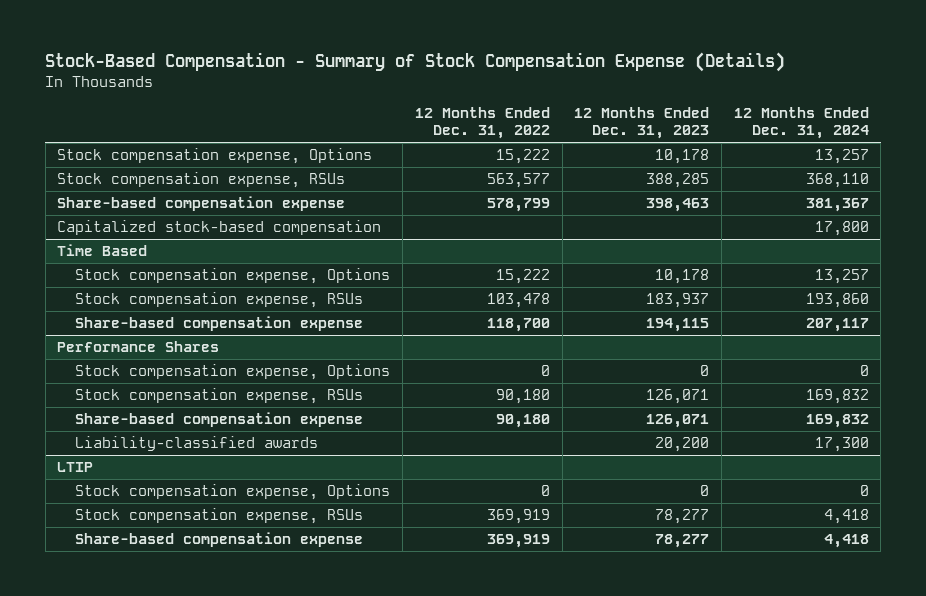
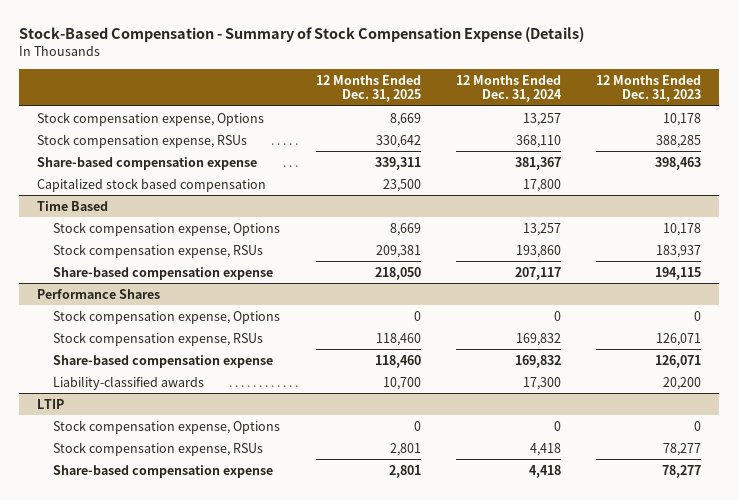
- | 12 Months Ended Dec. 31, 2022 | 12 Months Ended Dec. 31, 2023 | 12 Months Ended Dec. 31, 2024
+ | 12 Months Ended Dec. 31, 2025 | 12 Months Ended Dec. 31, 2024 | 12 Months Ended Dec. 31, 2023
- Capitalized stock-based compensation | | | 17,800
+ Capitalized stock based compensation | 23,500 | 17,800 |

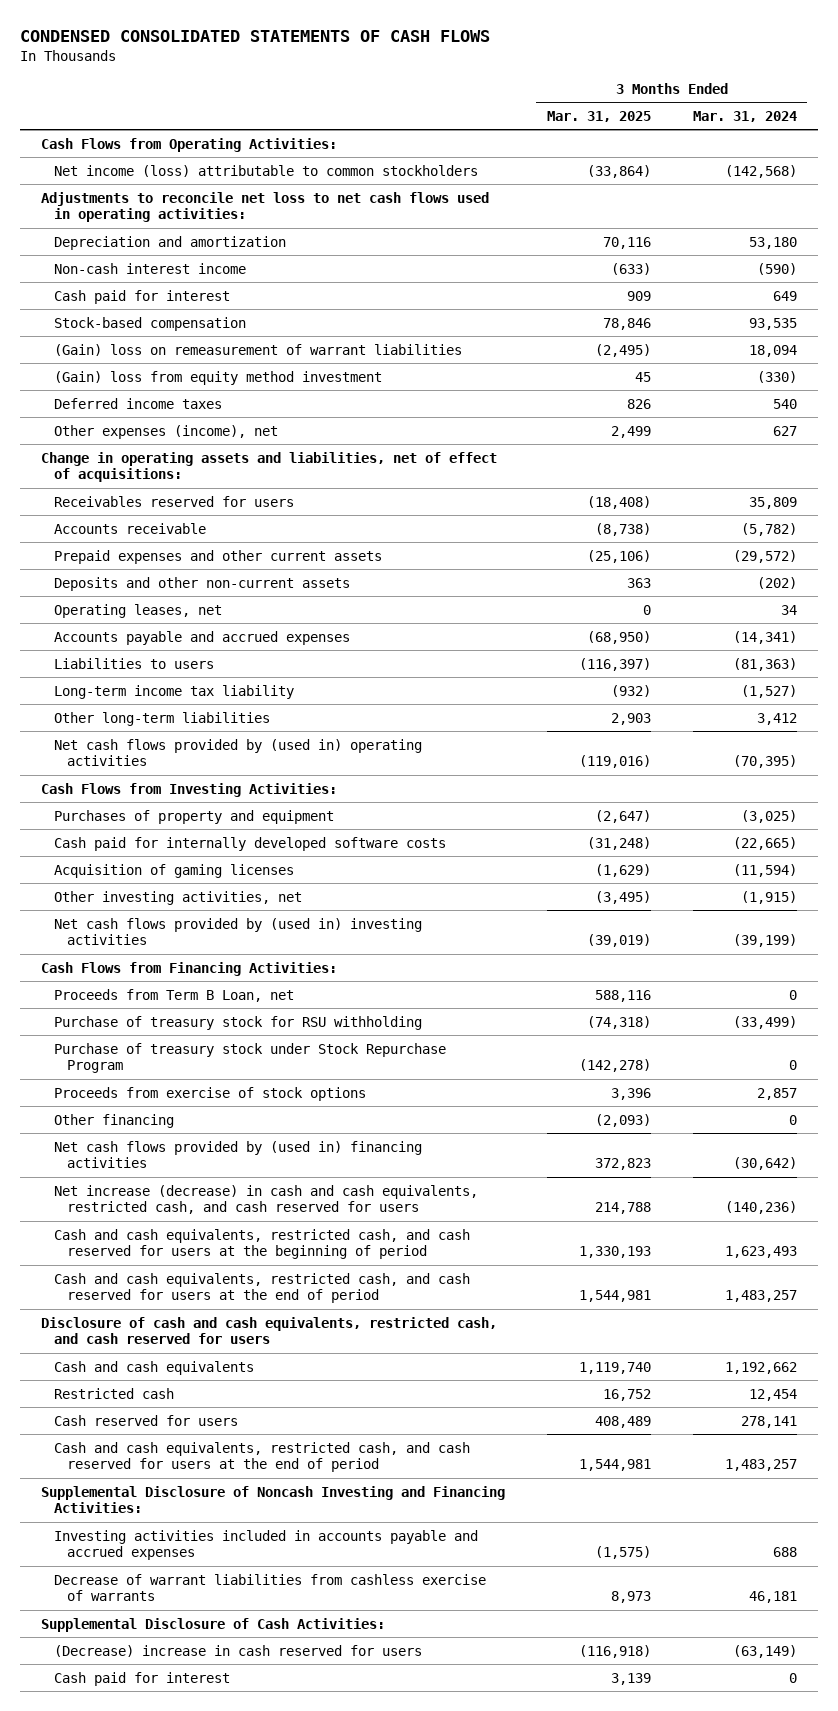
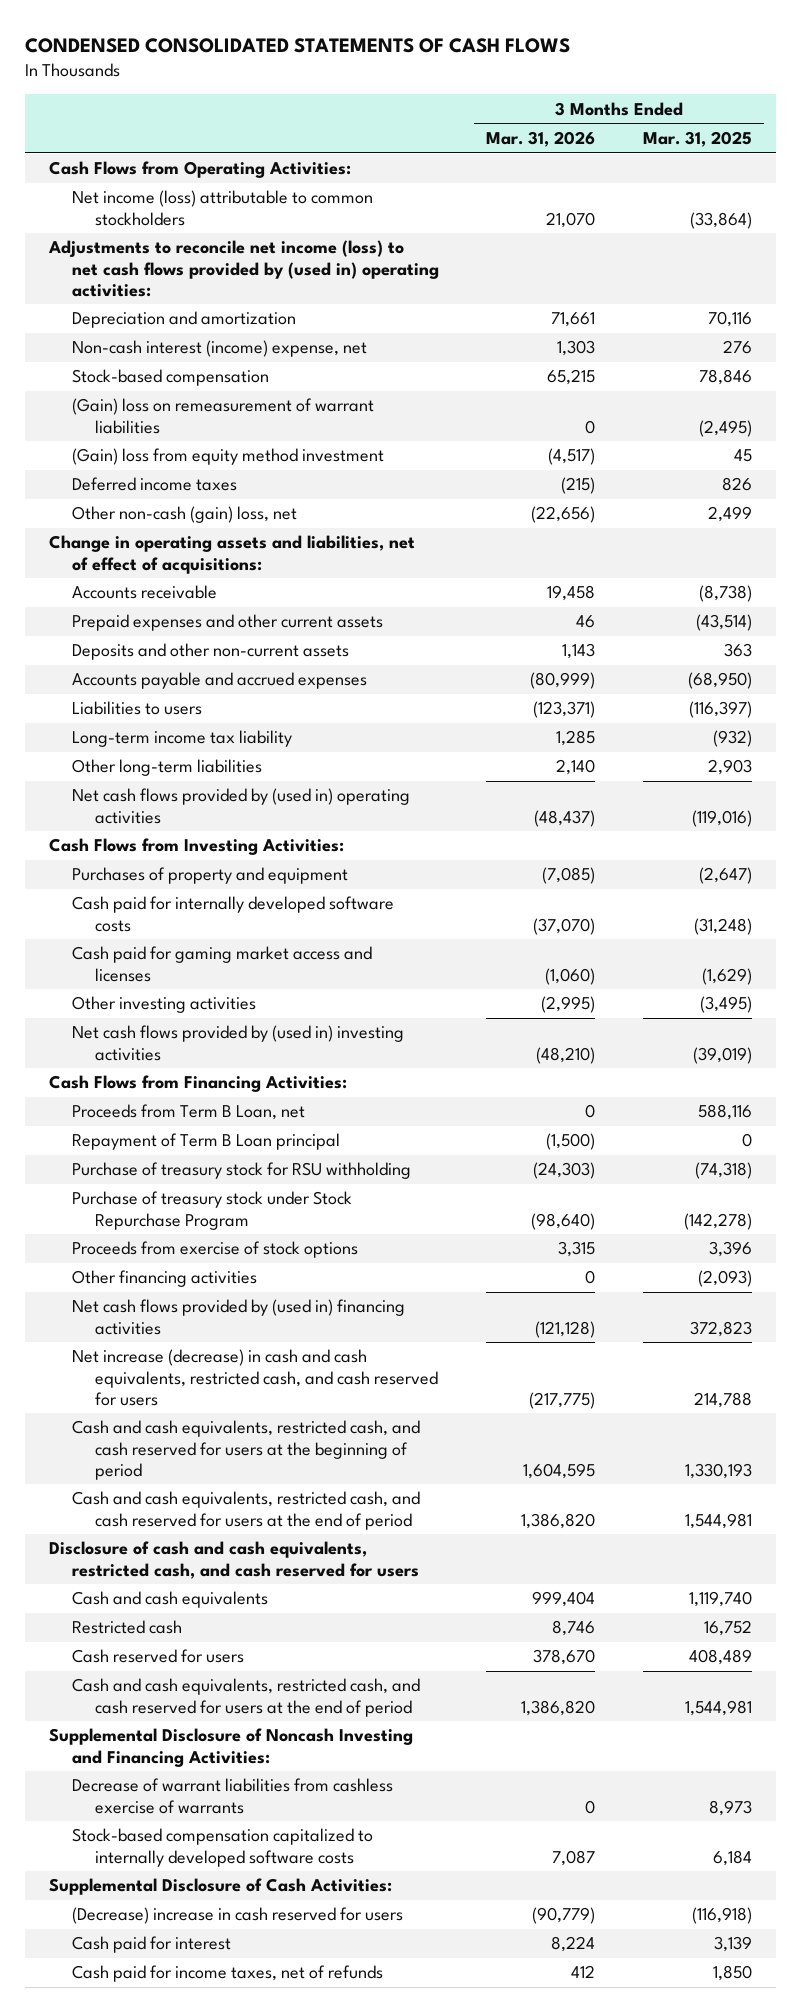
- | 3 Months Ended Mar. 31, 2025 | 3 Months Ended Mar. 31, 2024
+ | 3 Months Ended Mar. 31, 2026 | 3 Months Ended Mar. 31, 2025
- Adjustments to reconcile net loss to net cash flows used in operating activities:
+ Adjustments to reconcile net income (loss) to net cash flows provided by (used in) operating activities:
- Non-cash interest income | (633) | (590)
- Cash paid for interest | 909 | 649
+ Non-cash interest (income) expense, net | 1,303 | 276
- Other expenses (income), net | 2,499 | 627
+ Other non-cash (gain) loss, net | (22,656) | 2,499
- Receivables reserved for users | (18,408) | 35,809
- Prepaid expenses and other current assets | (25,106) | (29,572)
+ Prepaid expenses and other current assets | 46 | (43,514)
- Operating leases, net | 0 | 34
- Acquisition of gaming licenses | (1,629) | (11,594)
- Other investing activities, net | (3,495) | (1,915)
+ Cash paid for gaming market access and licenses | (1,060) | (1,629)
+ Other investing activities | (2,995) | (3,495)
+ Repayment of Term B Loan principal | (1,500) | 0
- Other financing | (2,093) | 0
+ Other financing activities | 0 | (2,093)
- Investing activities included in accounts payable and accrued expenses | (1,575) | 688
+ Stock-based compensation capitalized to internally developed software costs | 7,087 | 6,184
+ Cash paid for income taxes, net of refunds | 412 | 1,850

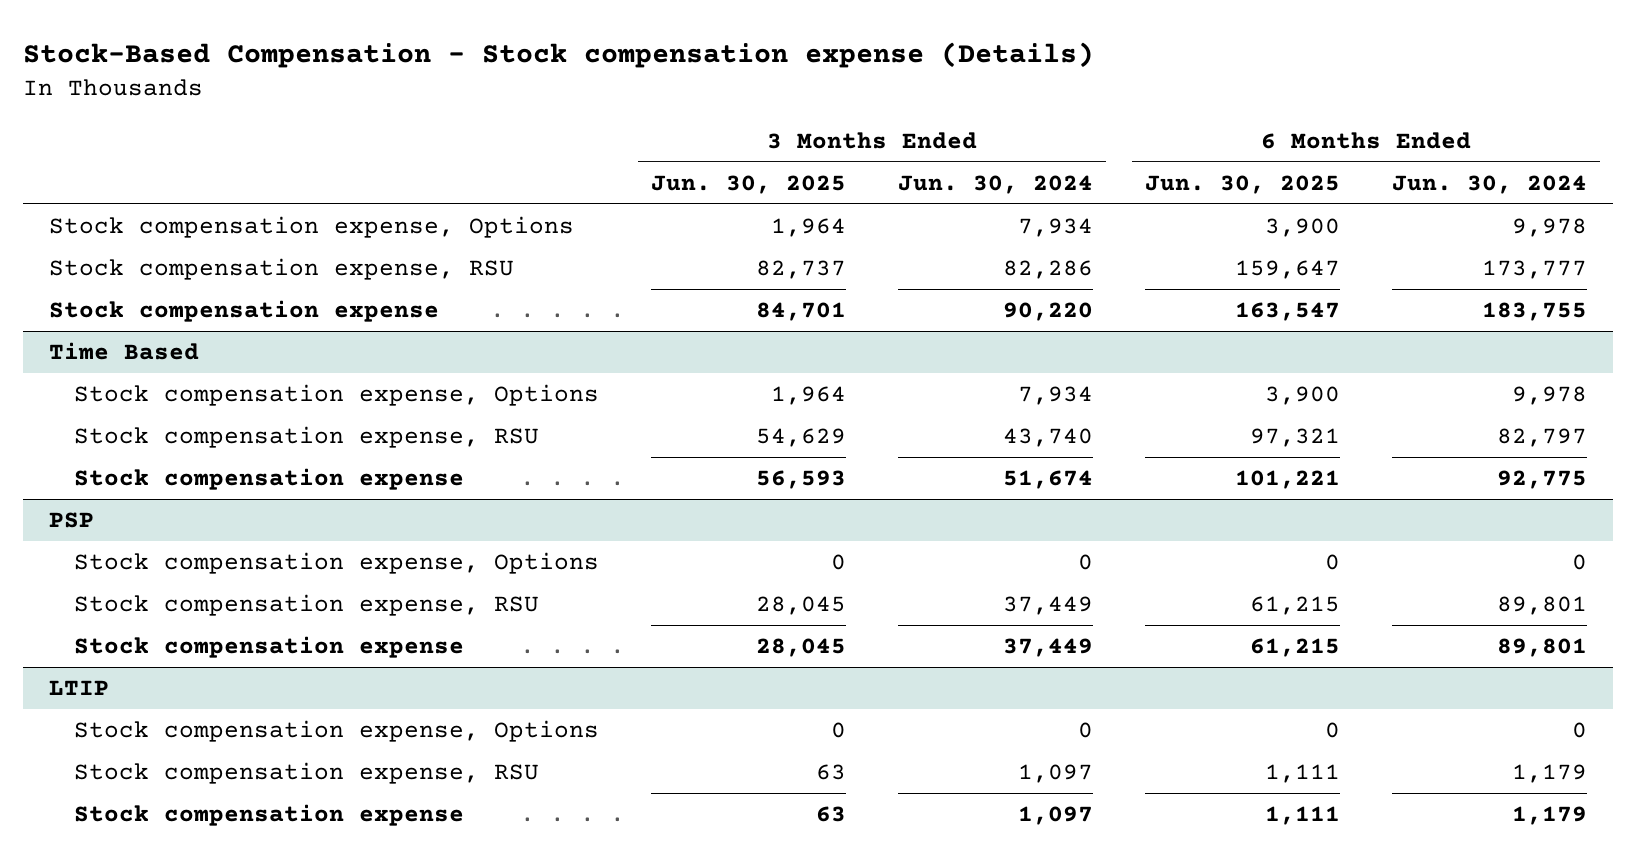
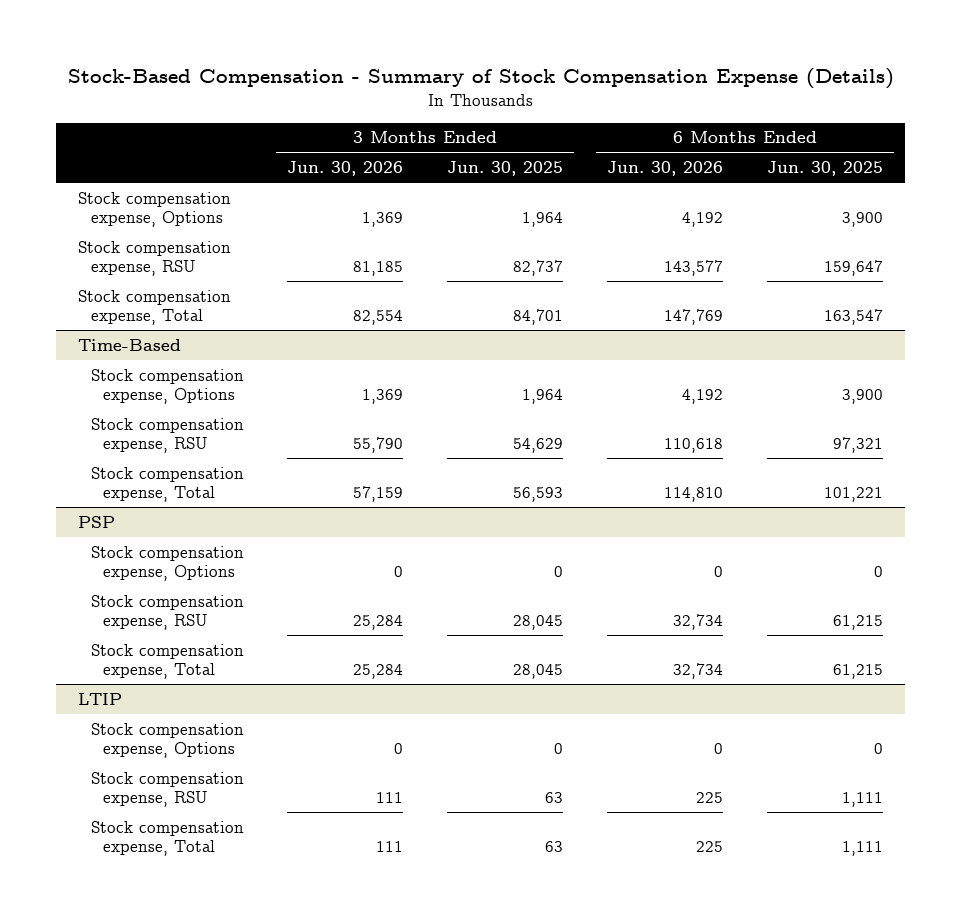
- Stock-Based Compensation - Stock compensation expense (Details)
+ Stock-Based Compensation - Summary of Stock Compensation Expense (Details)
- | 3 Months Ended Jun. 30, 2025 | 3 Months Ended Jun. 30, 2024 | 6 Months Ended Jun. 30, 2025 | 6 Months Ended Jun. 30, 2024
+ | 3 Months Ended Jun. 30, 2026 | 3 Months Ended Jun. 30, 2025 | 6 Months Ended Jun. 30, 2026 | 6 Months Ended Jun. 30, 2025
- Stock compensation expense | 84,701 | 90,220 | 163,547 | 183,755
- Time Based
+ Stock compensation expense, Total | 82,554 | 84,701 | 147,769 | 163,547
+ Time-Based
- Stock compensation expense | 56,593 | 51,674 | 101,221 | 92,775
+ Stock compensation expense, Total | 57,159 | 56,593 | 114,810 | 101,221
@ PSP
- Stock compensation expense | 28,045 | 37,449 | 61,215 | 89,801
+ Stock compensation expense, Total | 25,284 | 28,045 | 32,734 | 61,215
@ LTIP
- Stock compensation expense | 63 | 1,097 | 1,111 | 1,179
+ Stock compensation expense, Total | 111 | 63 | 225 | 1,111

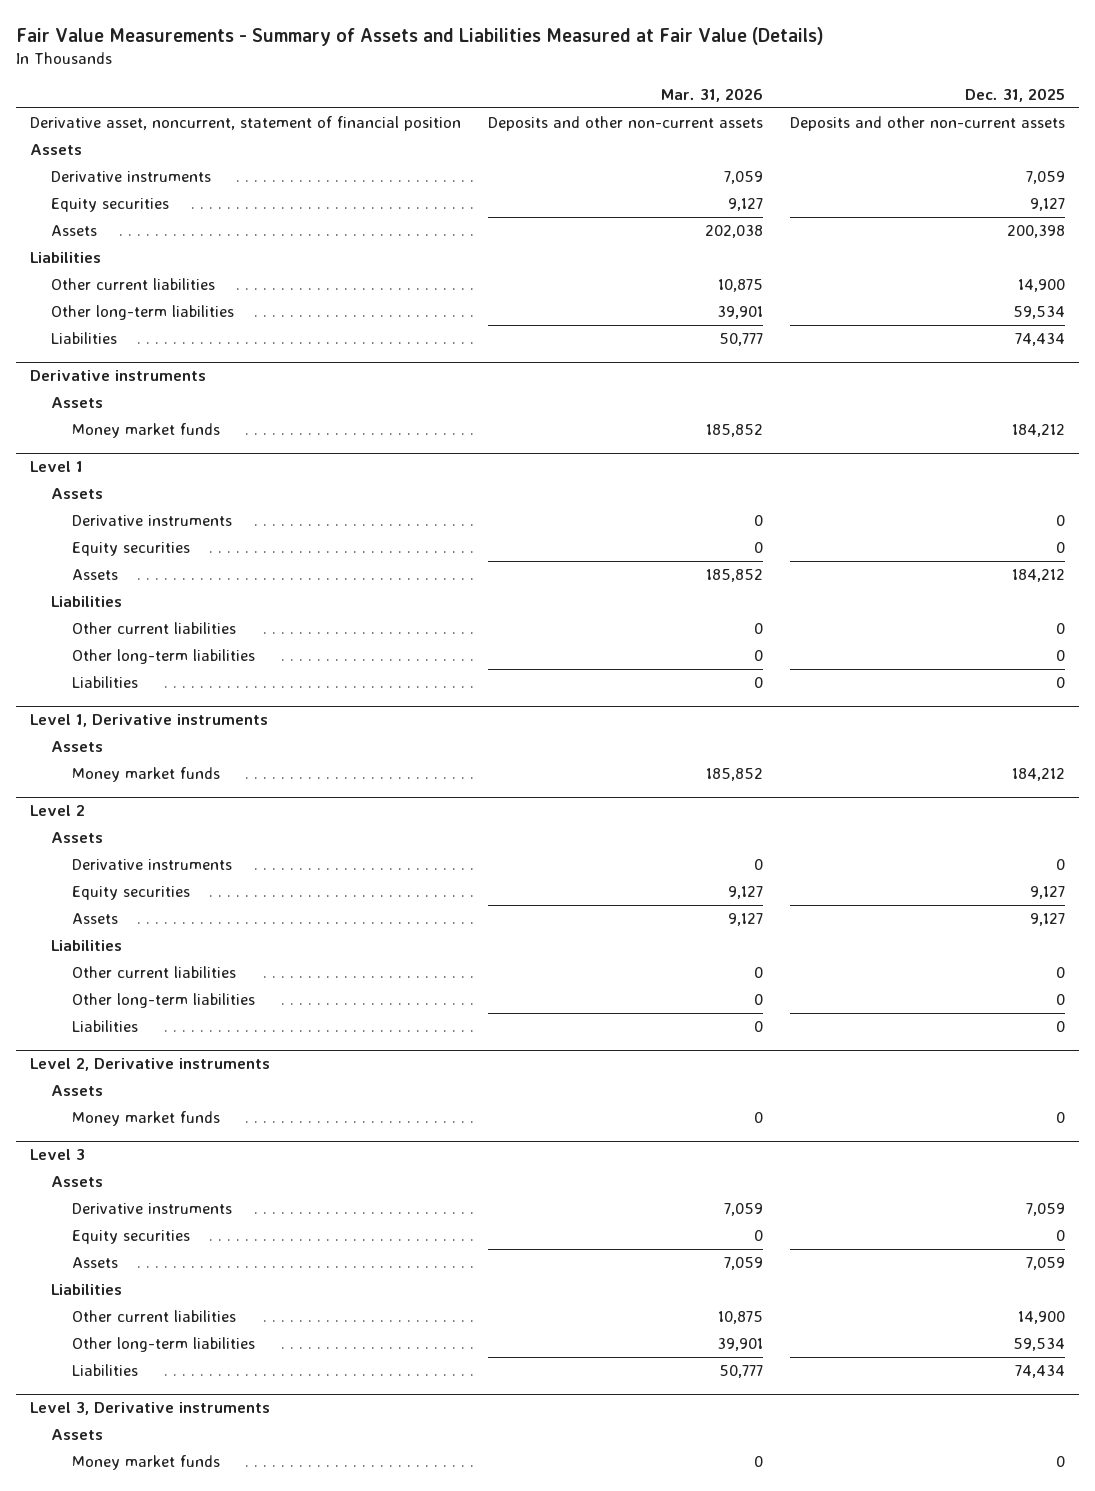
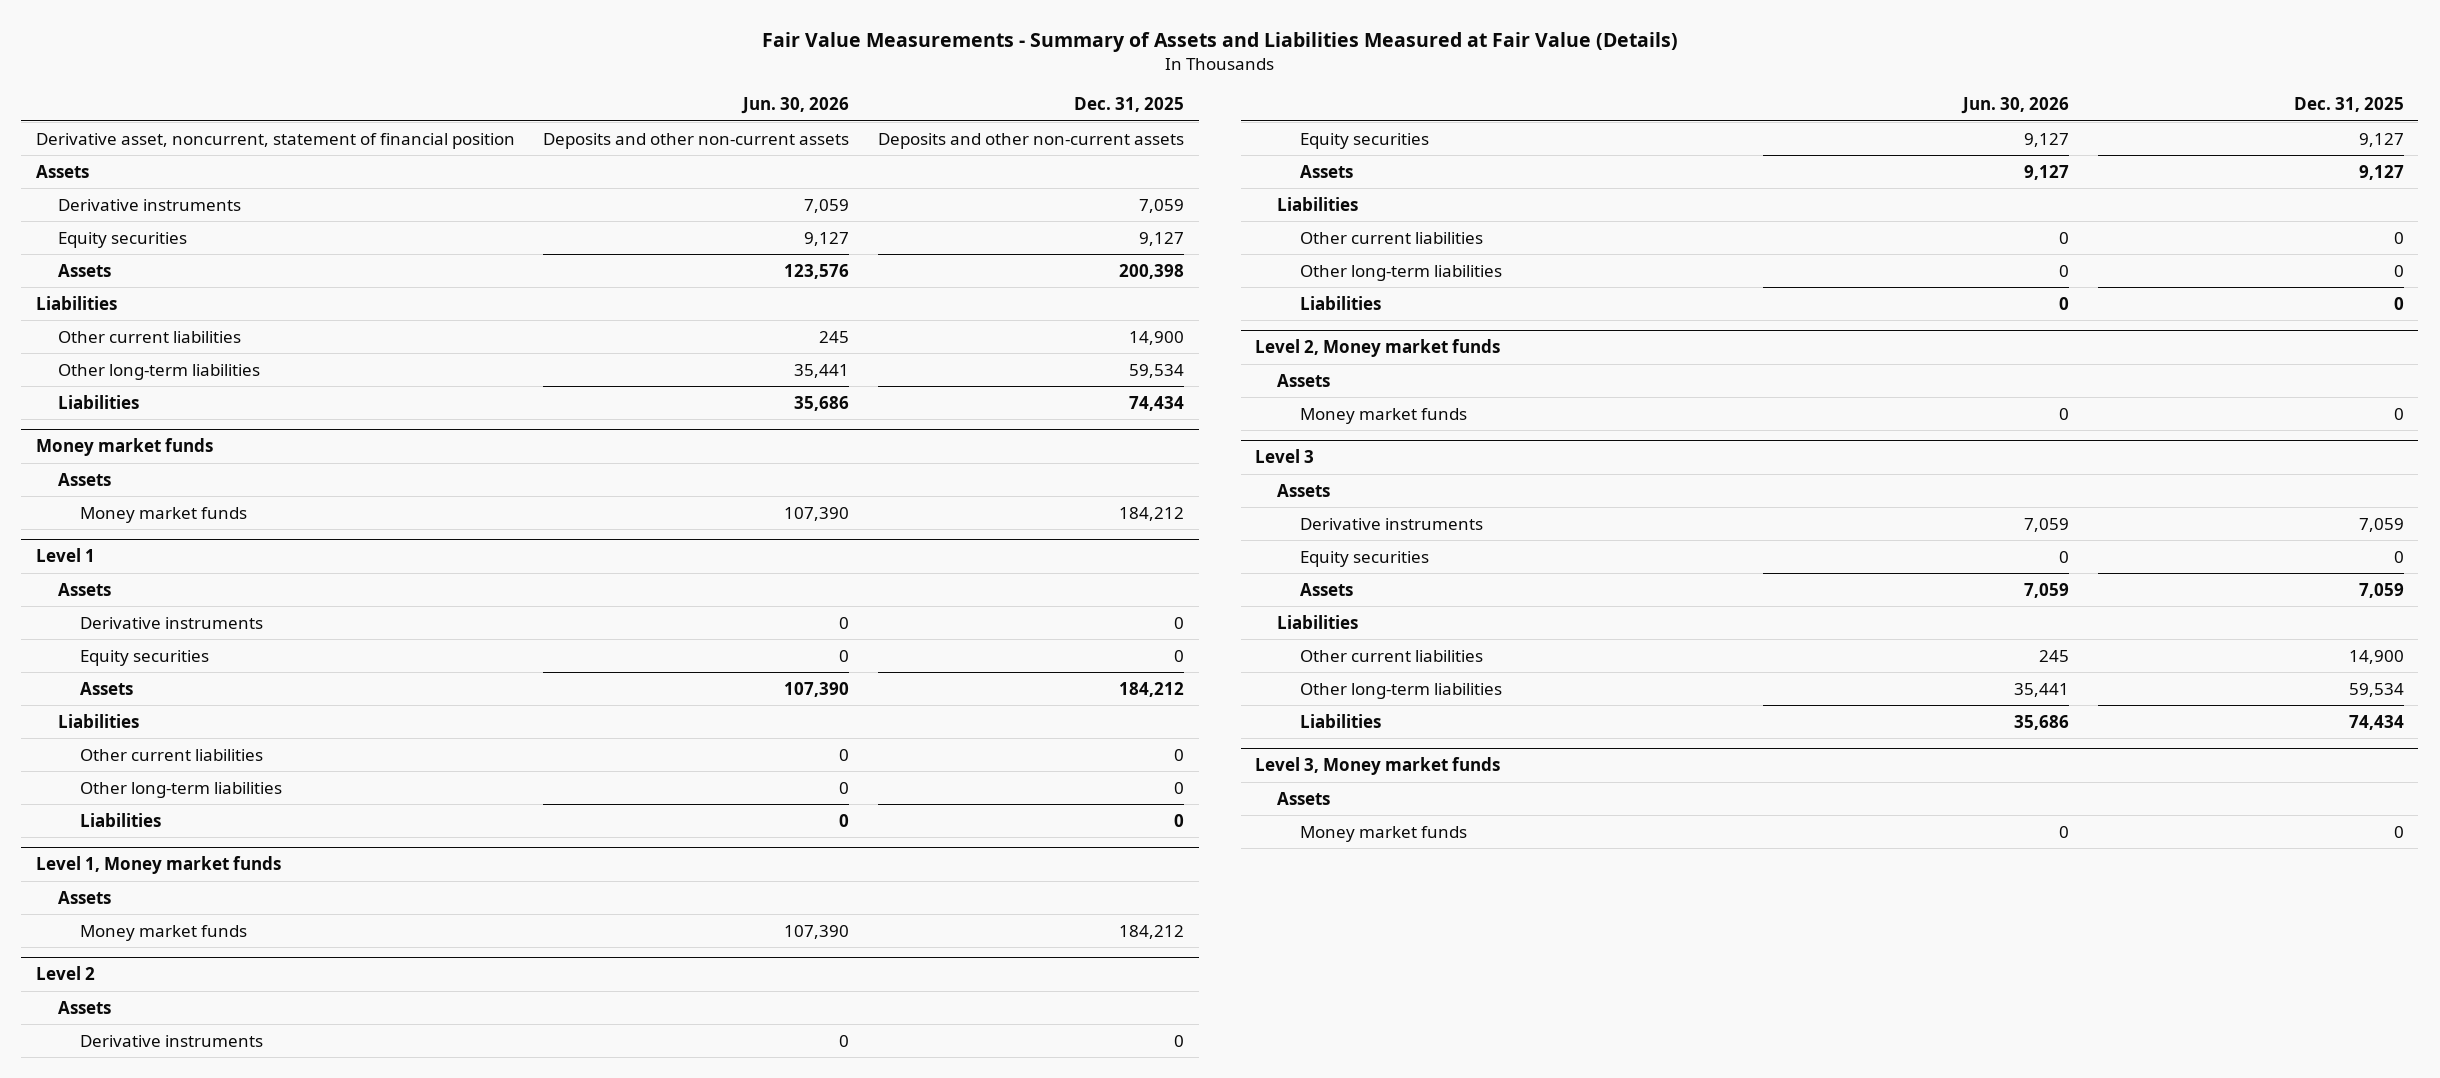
- | Mar. 31, 2026 | Dec. 31, 2025
+ | Jun. 30, 2026 | Dec. 31, 2025
- Derivative instruments
+ Money market funds
- Level 1, Derivative instruments
+ Level 1, Money market funds
- Level 2, Derivative instruments
+ Level 2, Money market funds
- Level 3, Derivative instruments
+ Level 3, Money market funds

